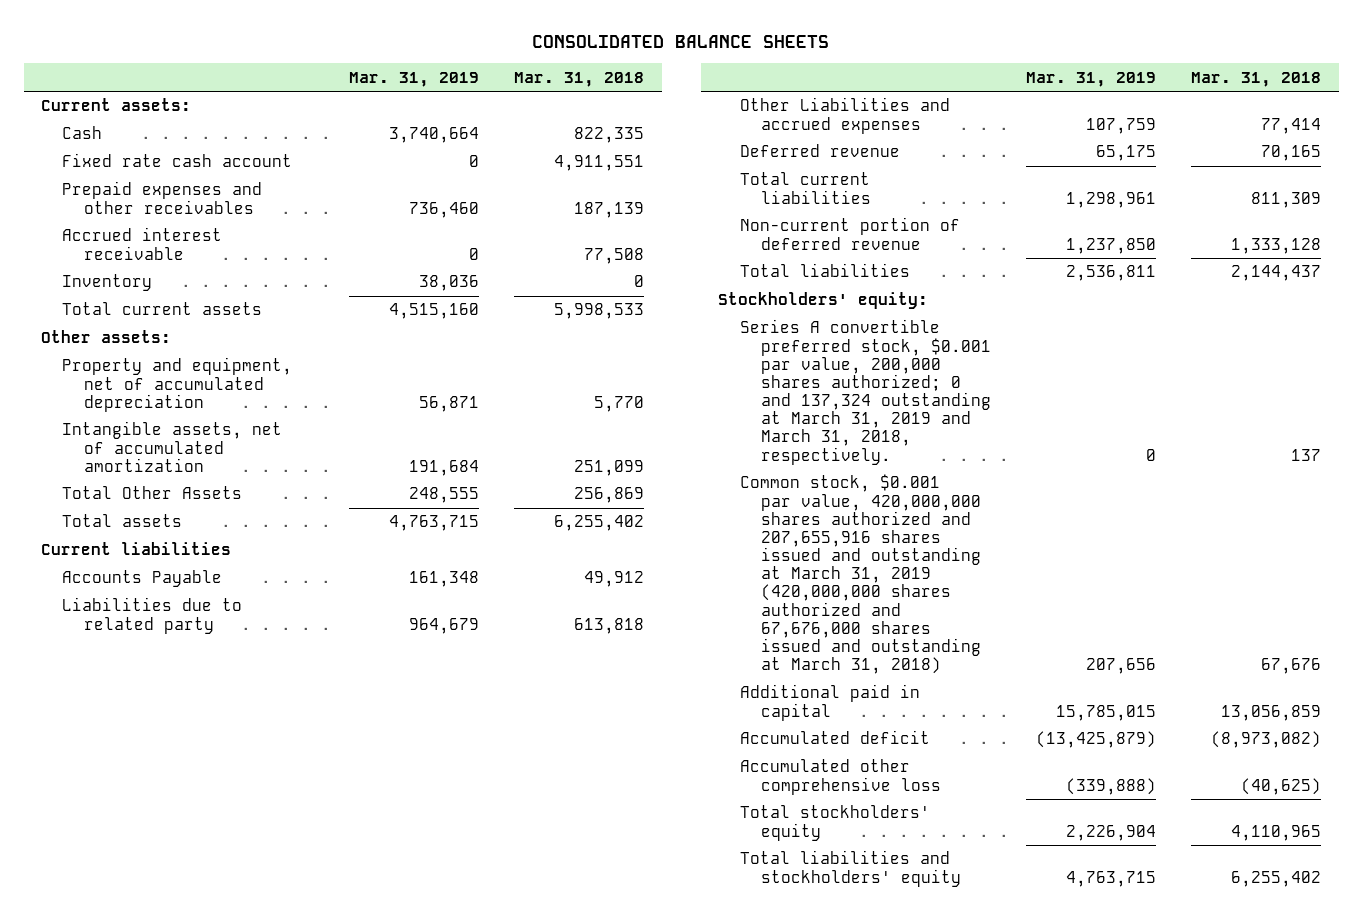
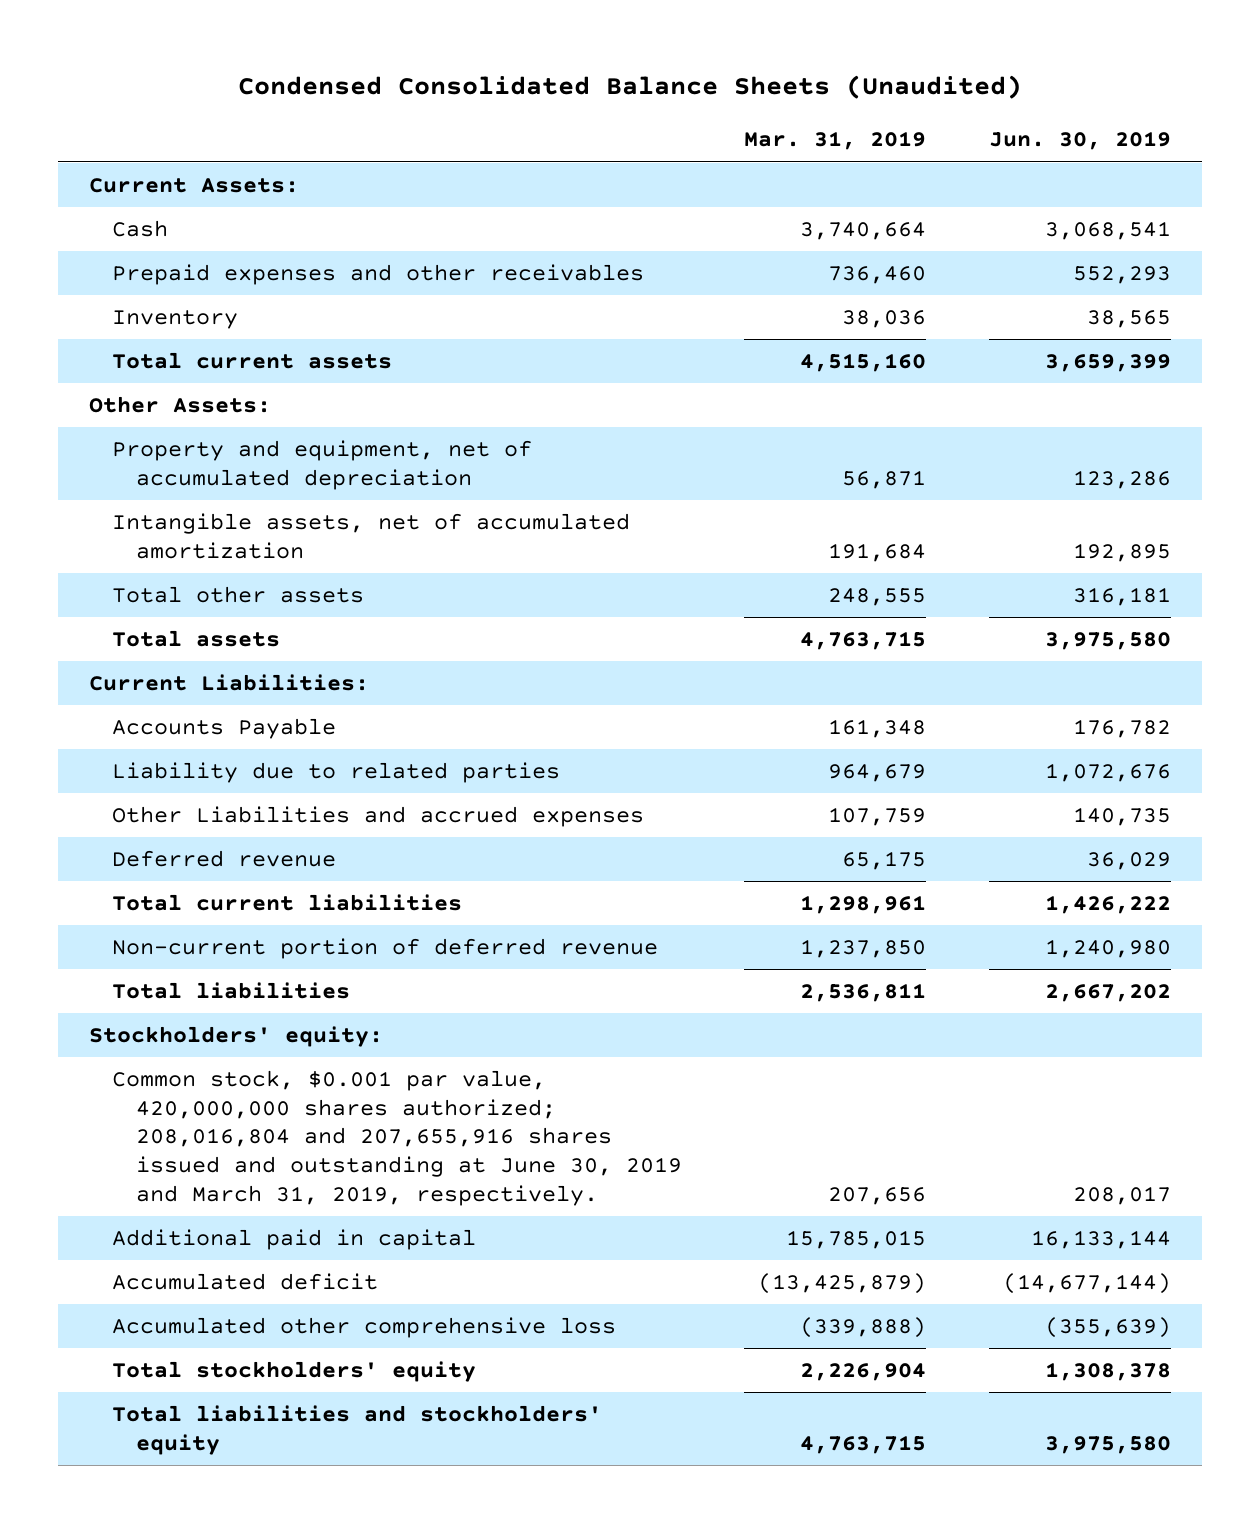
- CONSOLIDATED BALANCE SHEETS
+ Condensed Consolidated Balance Sheets (Unaudited)
- | Mar. 31, 2019 | Mar. 31, 2018
+ | Mar. 31, 2019 | Jun. 30, 2019
- Current assets:
+ Current Assets:
- Fixed rate cash account | 0 | 4,911,551
- Accrued interest receivable | 0 | 77,508
- Other assets:
+ Other Assets:
- Total Other Assets | 248,555 | 256,869
+ Total other assets | 248,555 | 316,181
- Current liabilities
+ Current Liabilities:
- Liabilities due to related party | 964,679 | 613,818
+ Liability due to related parties | 964,679 | 1,072,676
- Series A convertible preferred stock, $0.001 par value, 200,000 shares authorized; 0 and 137,324 outstanding at March 31, 2019 and March 31, 2018, respectively. | 0 | 137
- Common stock, $0.001 par value, 420,000,000 shares authorized and 207,655,916 shares issued and outstanding at March 31, 2019 (420,000,000 shares authorized and 67,676,000 shares issued and outstanding at March 31, 2018) | 207,656 | 67,676
+ Common stock, $0.001 par value, 420,000,000 shares authorized; 208,016,804 and 207,655,916 shares issued and outstanding at June 30, 2019 and March 31, 2019, respectively. | 207,656 | 208,017

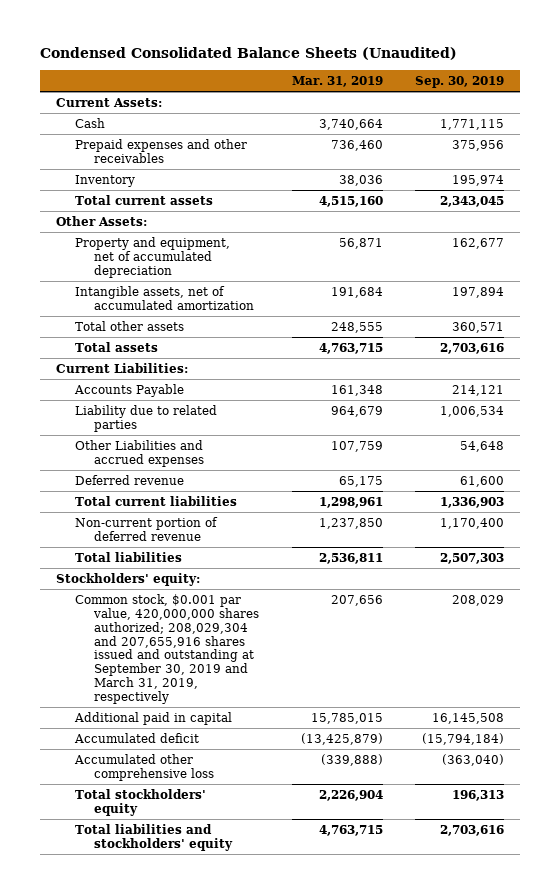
- | Mar. 31, 2019 | Jun. 30, 2019
+ | Mar. 31, 2019 | Sep. 30, 2019
- Common stock, $0.001 par value, 420,000,000 shares authorized; 208,016,804 and 207,655,916 shares issued and outstanding at June 30, 2019 and March 31, 2019, respectively. | 207,656 | 208,017
+ Common stock, $0.001 par value, 420,000,000 shares authorized; 208,029,304 and 207,655,916 shares issued and outstanding at September 30, 2019 and March 31, 2019, respectively | 207,656 | 208,029

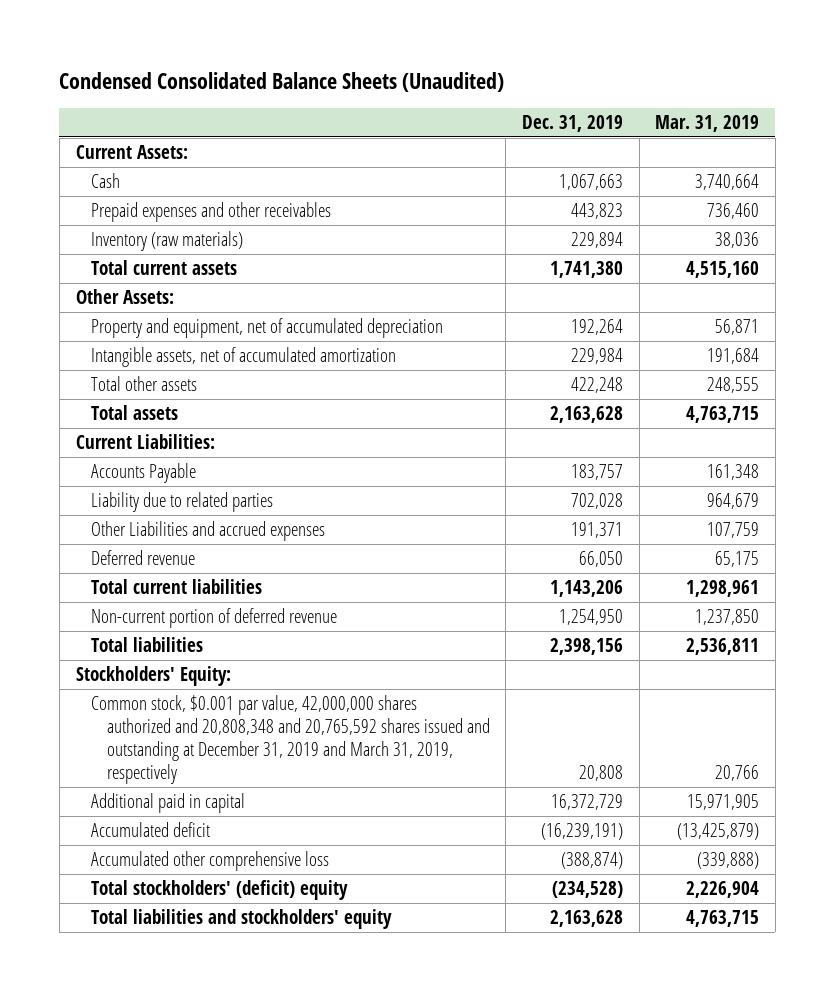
- | Mar. 31, 2019 | Sep. 30, 2019
+ | Dec. 31, 2019 | Mar. 31, 2019
- Inventory | 38,036 | 195,974
+ Inventory (raw materials) | 229,894 | 38,036
- Stockholders' equity:
- Common stock, $0.001 par value, 420,000,000 shares authorized; 208,029,304 and 207,655,916 shares issued and outstanding at September 30, 2019 and March 31, 2019, respectively | 207,656 | 208,029
- Additional paid in capital | 15,785,015 | 16,145,508
+ Stockholders' Equity:
+ Common stock, $0.001 par value, 42,000,000 shares authorized and 20,808,348 and 20,765,592 shares issued and outstanding at December 31, 2019 and March 31, 2019, respectively | 20,808 | 20,766
+ Additional paid in capital | 16,372,729 | 15,971,905
- Total stockholders' equity | 2,226,904 | 196,313
+ Total stockholders' (deficit) equity | (234,528) | 2,226,904

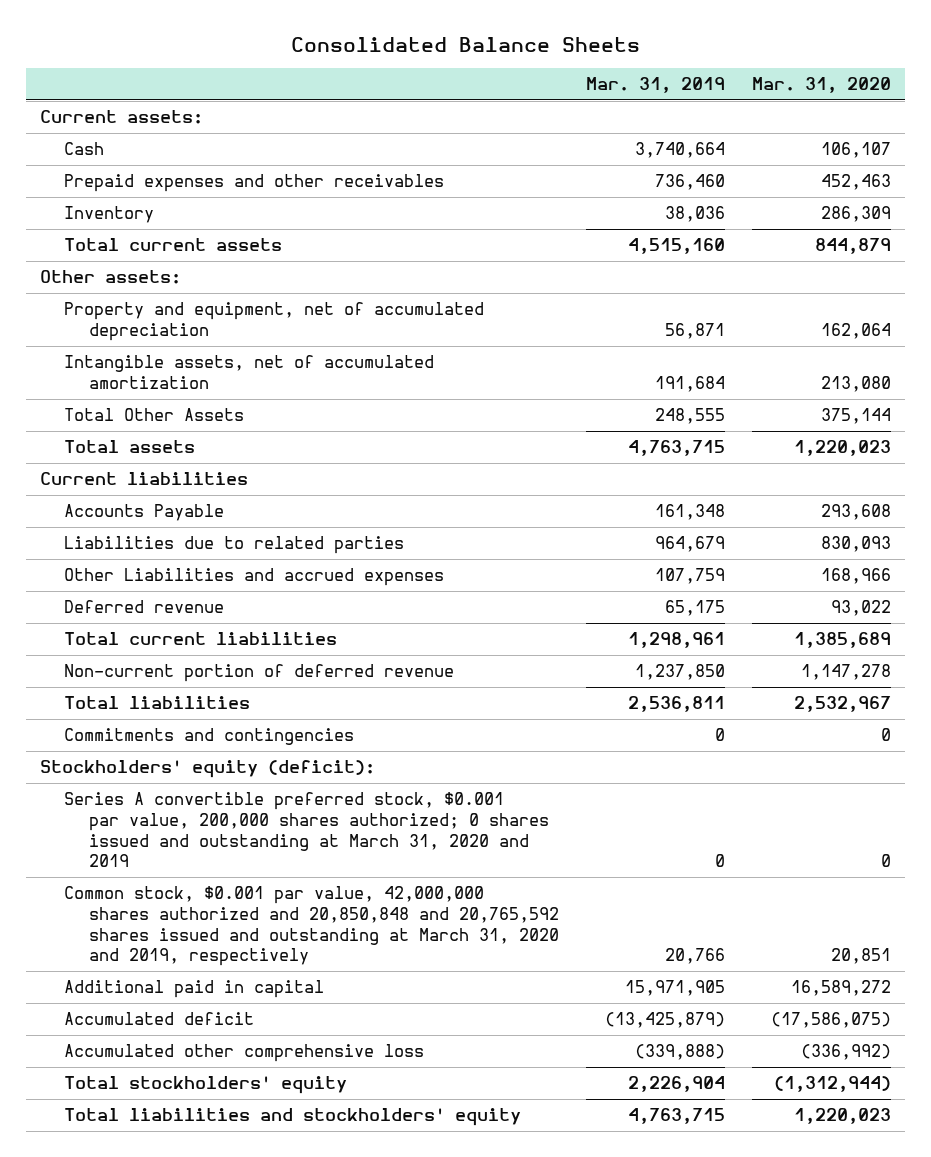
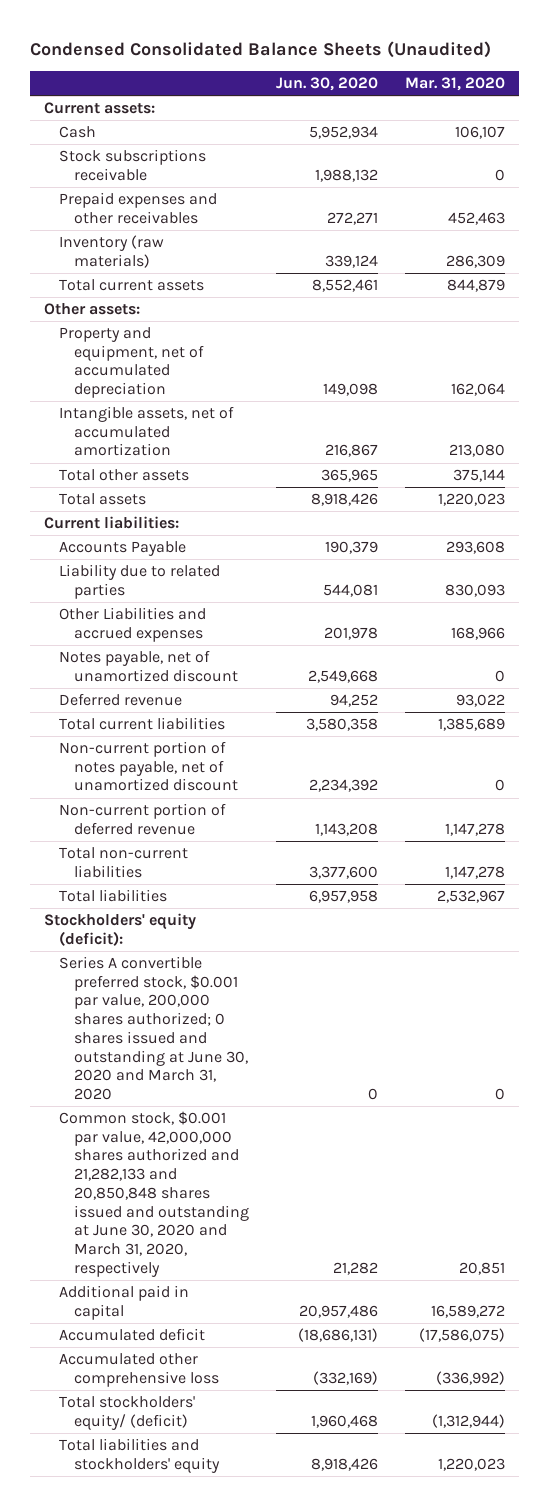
- Consolidated Balance Sheets
+ Condensed Consolidated Balance Sheets (Unaudited)
- | Mar. 31, 2019 | Mar. 31, 2020
+ | Jun. 30, 2020 | Mar. 31, 2020
+ Stock subscriptions receivable | 1,988,132 | 0
- Inventory | 38,036 | 286,309
+ Inventory (raw materials) | 339,124 | 286,309
- Total Other Assets | 248,555 | 375,144
+ Total other assets | 365,965 | 375,144
- Current liabilities
+ Current liabilities:
- Liabilities due to related parties | 964,679 | 830,093
+ Liability due to related parties | 544,081 | 830,093
+ Notes payable, net of unamortized discount | 2,549,668 | 0
+ Non-current portion of notes payable, net of unamortized discount | 2,234,392 | 0
+ Total non-current liabilities | 3,377,600 | 1,147,278
- Commitments and contingencies | 0 | 0
- Series A convertible preferred stock, $0.001 par value, 200,000 shares authorized; 0 shares issued and outstanding at March 31, 2020 and 2019 | 0 | 0
- Common stock, $0.001 par value, 42,000,000 shares authorized and 20,850,848 and 20,765,592 shares issued and outstanding at March 31, 2020 and 2019, respectively | 20,766 | 20,851
+ Series A convertible preferred stock, $0.001 par value, 200,000 shares authorized; 0 shares issued and outstanding at June 30, 2020 and March 31, 2020 | 0 | 0
+ Common stock, $0.001 par value, 42,000,000 shares authorized and 21,282,133 and 20,850,848 shares issued and outstanding at June 30, 2020 and March 31, 2020, respectively | 21,282 | 20,851
- Total stockholders' equity | 2,226,904 | (1,312,944)
+ Total stockholders' equity/ (deficit) | 1,960,468 | (1,312,944)

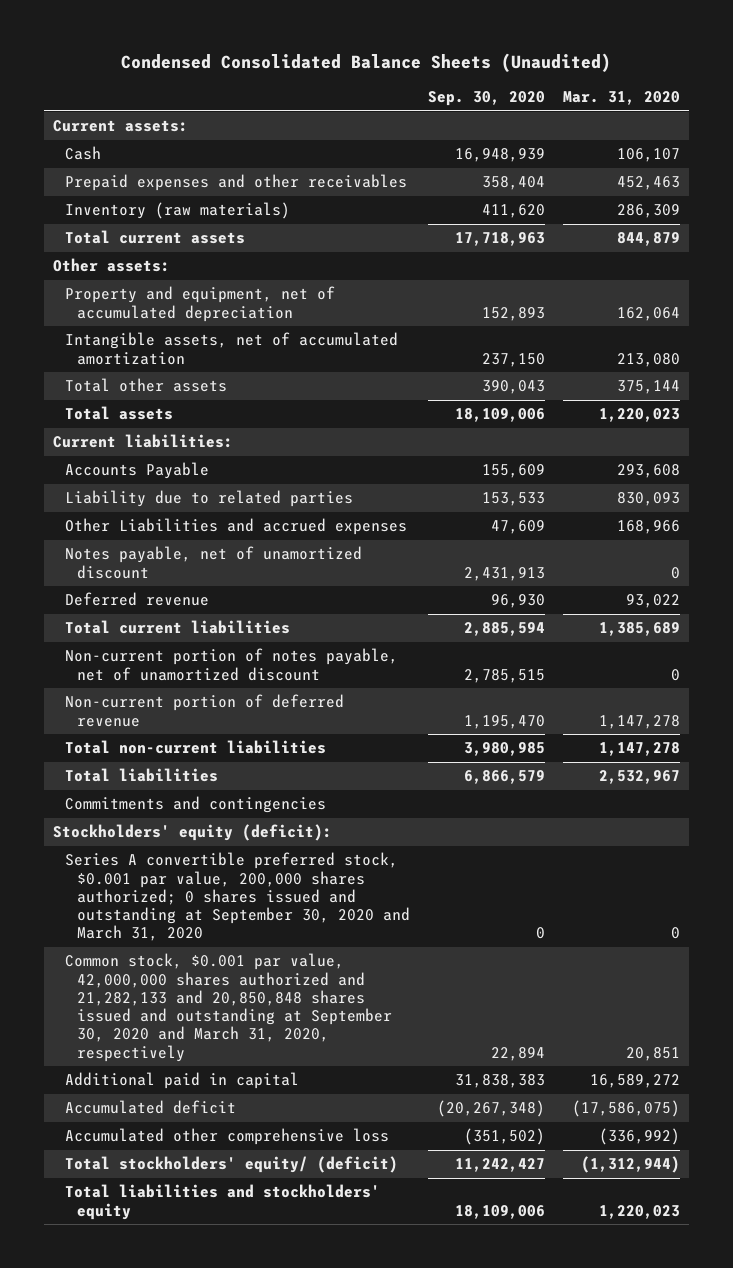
- | Jun. 30, 2020 | Mar. 31, 2020
+ | Sep. 30, 2020 | Mar. 31, 2020
- Stock subscriptions receivable | 1,988,132 | 0
+ Commitments and contingencies
- Series A convertible preferred stock, $0.001 par value, 200,000 shares authorized; 0 shares issued and outstanding at June 30, 2020 and March 31, 2020 | 0 | 0
- Common stock, $0.001 par value, 42,000,000 shares authorized and 21,282,133 and 20,850,848 shares issued and outstanding at June 30, 2020 and March 31, 2020, respectively | 21,282 | 20,851
+ Series A convertible preferred stock, $0.001 par value, 200,000 shares authorized; 0 shares issued and outstanding at September 30, 2020 and March 31, 2020 | 0 | 0
+ Common stock, $0.001 par value, 42,000,000 shares authorized and 21,282,133 and 20,850,848 shares issued and outstanding at September 30, 2020 and March 31, 2020, respectively | 22,894 | 20,851

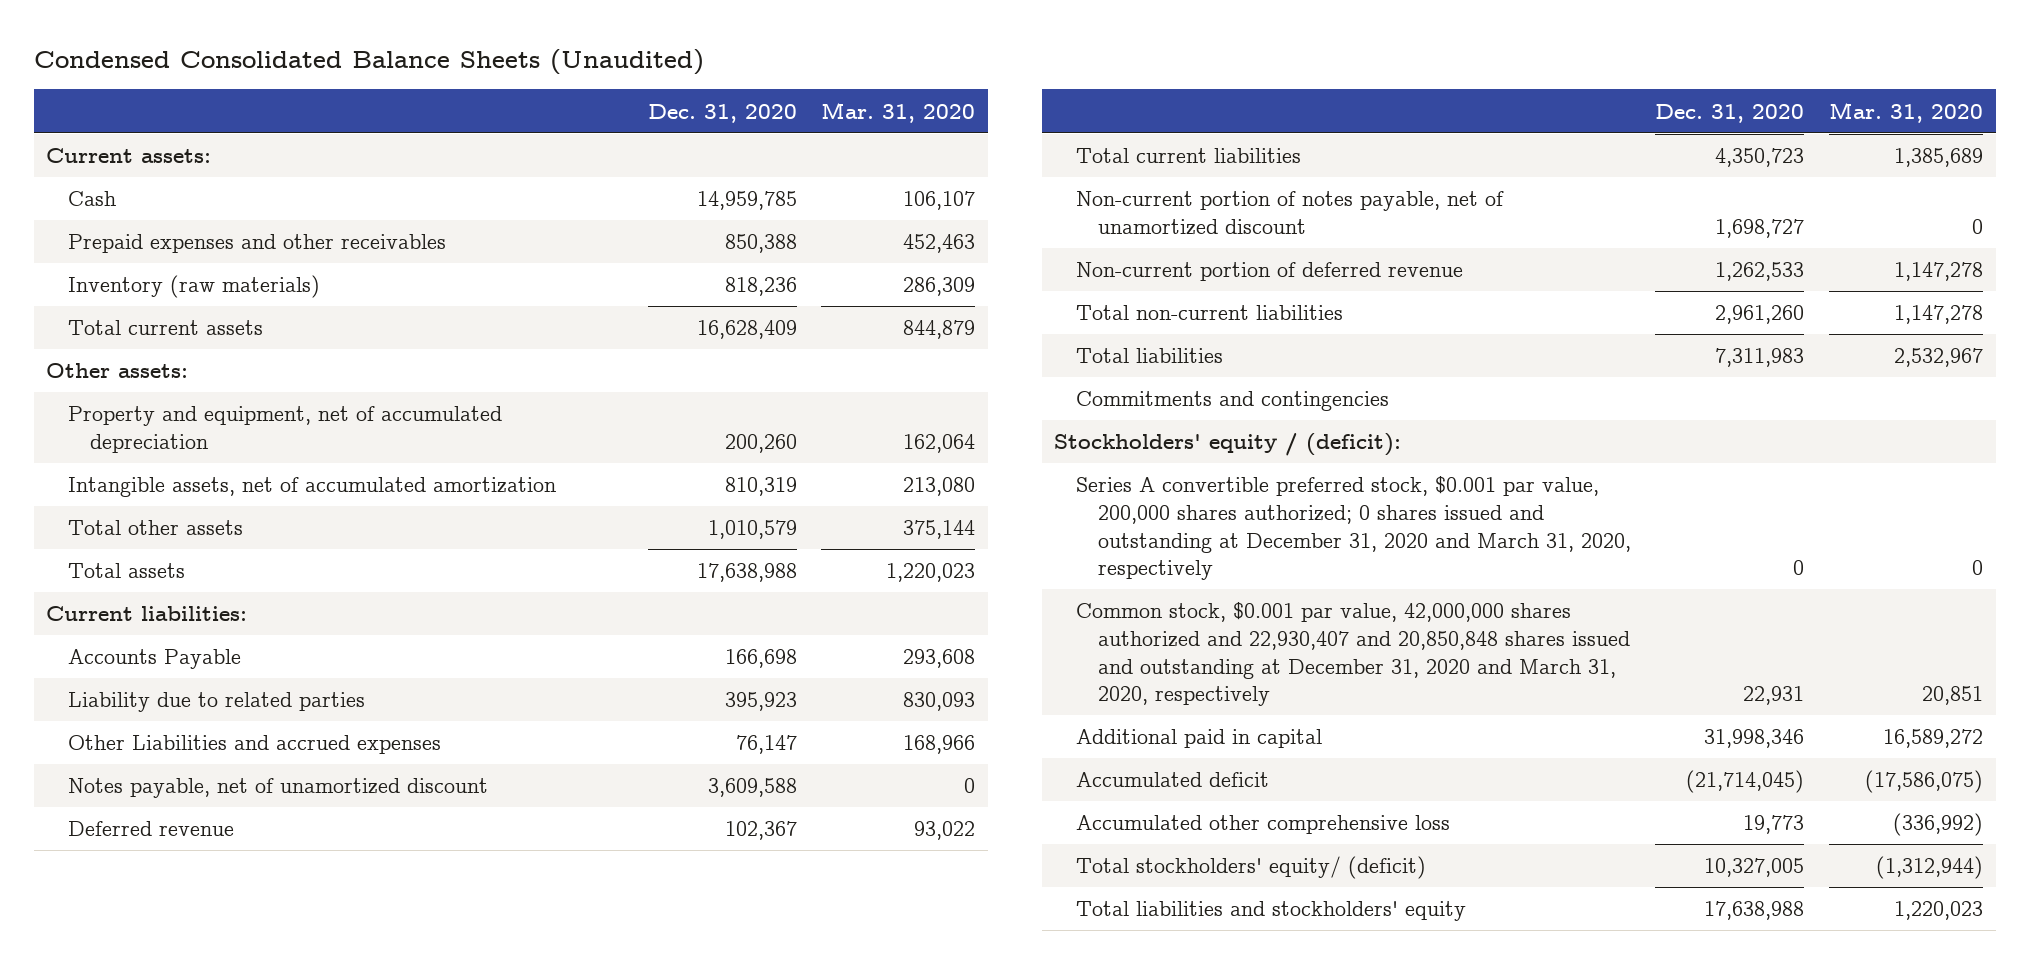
- | Sep. 30, 2020 | Mar. 31, 2020
+ | Dec. 31, 2020 | Mar. 31, 2020
- Stockholders' equity (deficit):
- Series A convertible preferred stock, $0.001 par value, 200,000 shares authorized; 0 shares issued and outstanding at September 30, 2020 and March 31, 2020 | 0 | 0
- Common stock, $0.001 par value, 42,000,000 shares authorized and 21,282,133 and 20,850,848 shares issued and outstanding at September 30, 2020 and March 31, 2020, respectively | 22,894 | 20,851
+ Stockholders' equity / (deficit):
+ Series A convertible preferred stock, $0.001 par value, 200,000 shares authorized; 0 shares issued and outstanding at December 31, 2020 and March 31, 2020, respectively | 0 | 0
+ Common stock, $0.001 par value, 42,000,000 shares authorized and 22,930,407 and 20,850,848 shares issued and outstanding at December 31, 2020 and March 31, 2020, respectively | 22,931 | 20,851

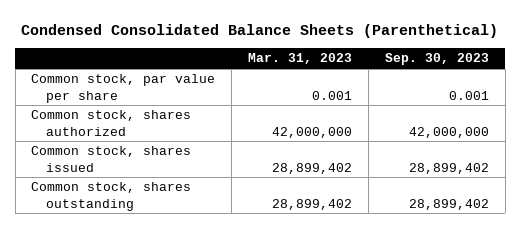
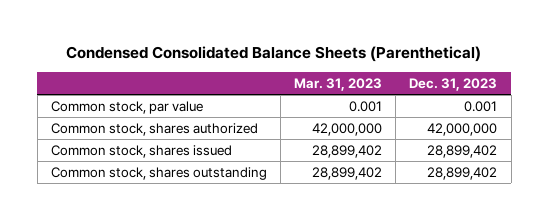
- | Mar. 31, 2023 | Sep. 30, 2023
+ | Mar. 31, 2023 | Dec. 31, 2023
- Common stock, par value per share | 0.001 | 0.001
+ Common stock, par value | 0.001 | 0.001

